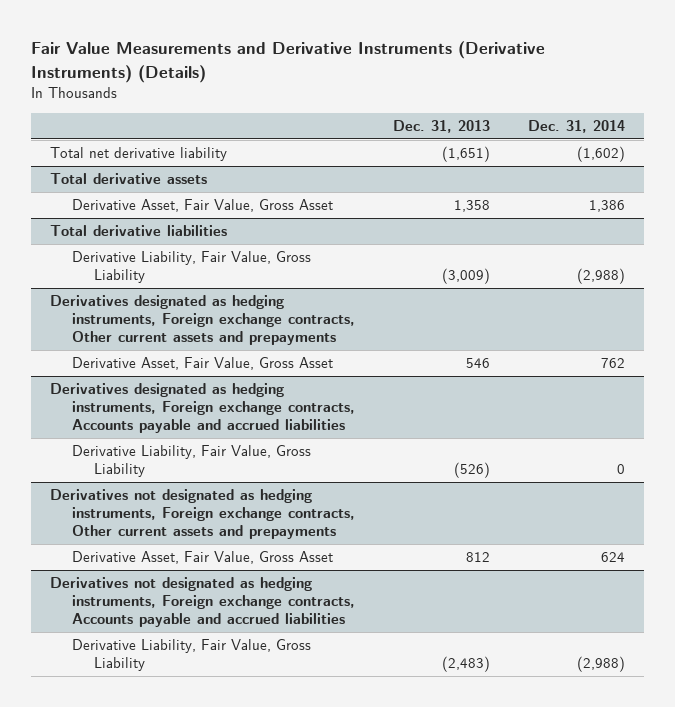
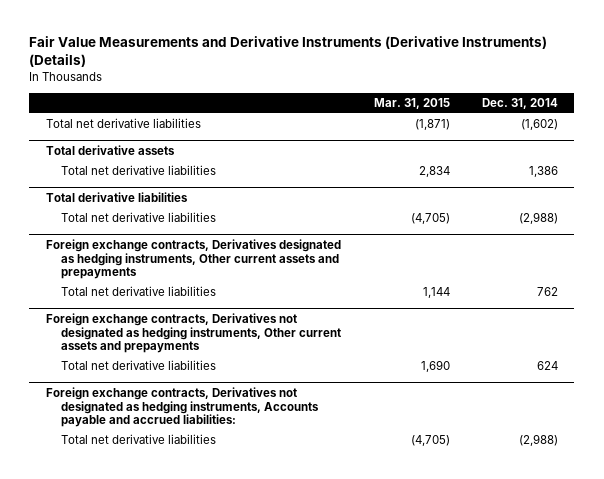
- | Dec. 31, 2013 | Dec. 31, 2014
+ | Mar. 31, 2015 | Dec. 31, 2014
- Total net derivative liability | (1,651) | (1,602)
+ Total net derivative liabilities | (1,871) | (1,602)
@ Total derivative assets
- Derivative Asset, Fair Value, Gross Asset | 1,358 | 1,386
+ Total net derivative liabilities | 2,834 | 1,386
@ Total derivative liabilities
- Derivative Liability, Fair Value, Gross Liability | (3,009) | (2,988)
- Derivatives designated as hedging instruments, Foreign exchange contracts, Other current assets and prepayments
- Derivative Asset, Fair Value, Gross Asset | 546 | 762
- Derivatives designated as hedging instruments, Foreign exchange contracts, Accounts payable and accrued liabilities
- Derivative Liability, Fair Value, Gross Liability | (526) | 0
- Derivatives not designated as hedging instruments, Foreign exchange contracts, Other current assets and prepayments
- Derivative Asset, Fair Value, Gross Asset | 812 | 624
- Derivatives not designated as hedging instruments, Foreign exchange contracts, Accounts payable and accrued liabilities
- Derivative Liability, Fair Value, Gross Liability | (2,483) | (2,988)
@ Total derivative liabilities
+ Total net derivative liabilities | (4,705) | (2,988)
+ Foreign exchange contracts, Derivatives designated as hedging instruments, Other current assets and prepayments
+ Total net derivative liabilities | 1,144 | 762
+ Foreign exchange contracts, Derivatives not designated as hedging instruments, Other current assets and prepayments
+ Total net derivative liabilities | 1,690 | 624
+ Foreign exchange contracts, Derivatives not designated as hedging instruments, Accounts payable and accrued liabilities:
+ Total net derivative liabilities | (4,705) | (2,988)

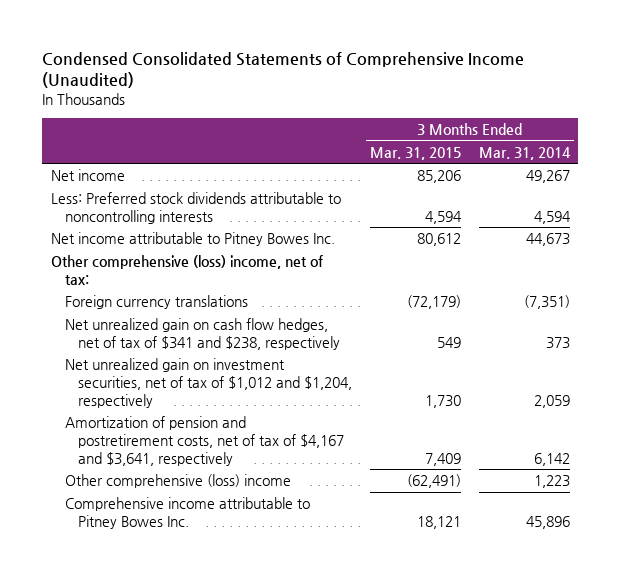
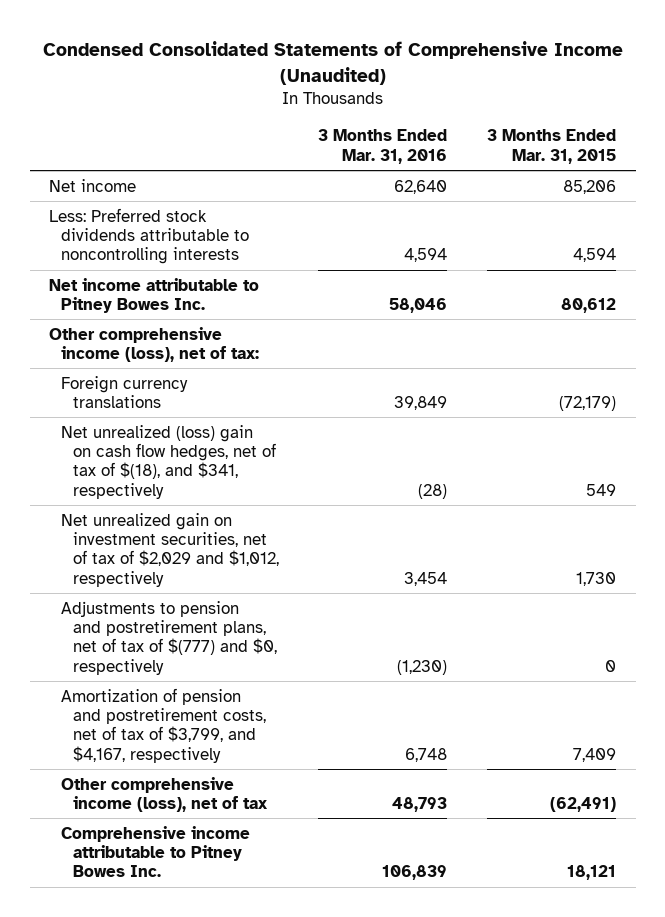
- | 3 Months Ended Mar. 31, 2015 | 3 Months Ended Mar. 31, 2014
+ | 3 Months Ended Mar. 31, 2016 | 3 Months Ended Mar. 31, 2015
- Other comprehensive (loss) income, net of tax:
+ Other comprehensive income (loss), net of tax:
- Net unrealized gain on cash flow hedges, net of tax of $341 and $238, respectively | 549 | 373
- Net unrealized gain on investment securities, net of tax of $1,012 and $1,204, respectively | 1,730 | 2,059
- Amortization of pension and postretirement costs, net of tax of $4,167 and $3,641, respectively | 7,409 | 6,142
- Other comprehensive (loss) income | (62,491) | 1,223
+ Net unrealized (loss) gain on cash flow hedges, net of tax of $(18), and $341, respectively | (28) | 549
+ Net unrealized gain on investment securities, net of tax of $2,029 and $1,012, respectively | 3,454 | 1,730
+ Adjustments to pension and postretirement plans, net of tax of $(777) and $0, respectively | (1,230) | 0
+ Amortization of pension and postretirement costs, net of tax of $3,799, and $4,167, respectively | 6,748 | 7,409
+ Other comprehensive income (loss), net of tax | 48,793 | (62,491)

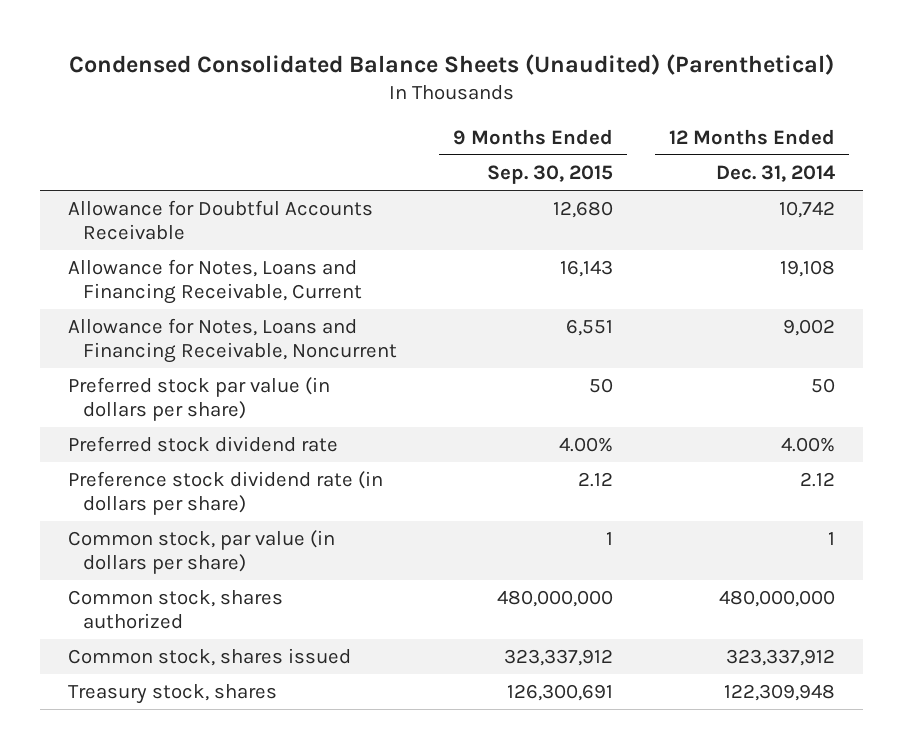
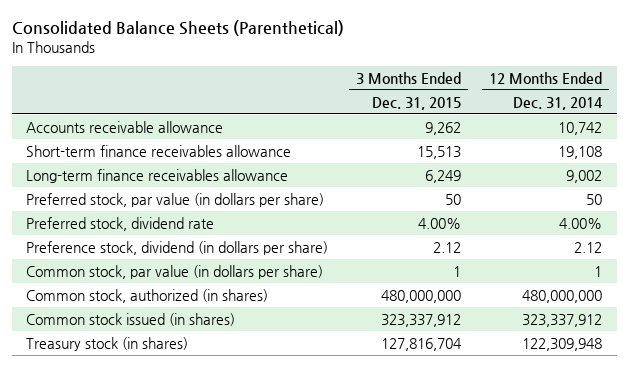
- Condensed Consolidated Balance Sheets (Unaudited) (Parenthetical)
+ Consolidated Balance Sheets (Parenthetical)
- | 9 Months Ended Sep. 30, 2015 | 12 Months Ended Dec. 31, 2014
+ | 3 Months Ended Dec. 31, 2015 | 12 Months Ended Dec. 31, 2014
- Allowance for Doubtful Accounts Receivable | 12,680 | 10,742
- Allowance for Notes, Loans and Financing Receivable, Current | 16,143 | 19,108
- Allowance for Notes, Loans and Financing Receivable, Noncurrent | 6,551 | 9,002
- Preferred stock par value (in dollars per share) | 50 | 50
- Preferred stock dividend rate | 4.00% | 4.00%
- Preference stock dividend rate (in dollars per share) | 2.12 | 2.12
+ Accounts receivable allowance | 9,262 | 10,742
+ Short-term finance receivables allowance | 15,513 | 19,108
+ Long-term finance receivables allowance | 6,249 | 9,002
+ Preferred stock, par value (in dollars per share) | 50 | 50
+ Preferred stock, dividend rate | 4.00% | 4.00%
+ Preference stock, dividend (in dollars per share) | 2.12 | 2.12
- Common stock, shares authorized | 480,000,000 | 480,000,000
- Common stock, shares issued | 323,337,912 | 323,337,912
- Treasury stock, shares | 126,300,691 | 122,309,948
+ Common stock, authorized (in shares) | 480,000,000 | 480,000,000
+ Common stock issued (in shares) | 323,337,912 | 323,337,912
+ Treasury stock (in shares) | 127,816,704 | 122,309,948

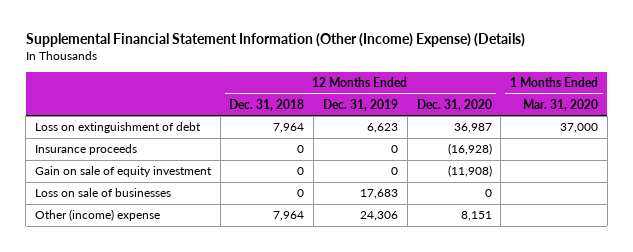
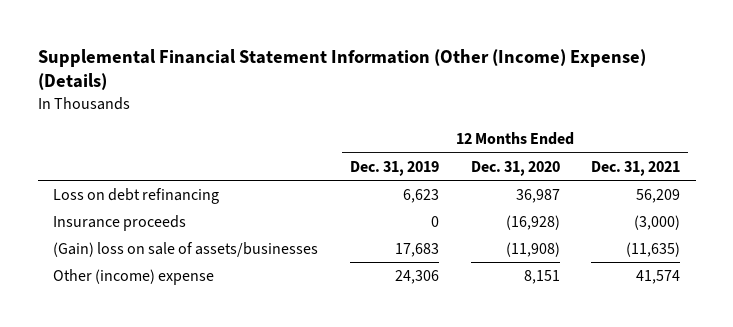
- | 12 Months Ended Dec. 31, 2018 | 12 Months Ended Dec. 31, 2019 | 12 Months Ended Dec. 31, 2020 | 1 Months Ended Mar. 31, 2020
+ | 12 Months Ended Dec. 31, 2019 | 12 Months Ended Dec. 31, 2020 | 12 Months Ended Dec. 31, 2021
- Loss on extinguishment of debt | 7,964 | 6,623 | 36,987 | 37,000
+ Loss on debt refinancing | 6,623 | 36,987 | 56,209
- Gain on sale of equity investment | 0 | 0 | (11,908) |
- Loss on sale of businesses | 0 | 17,683 | 0 |
+ (Gain) loss on sale of assets/businesses | 17,683 | (11,908) | (11,635)

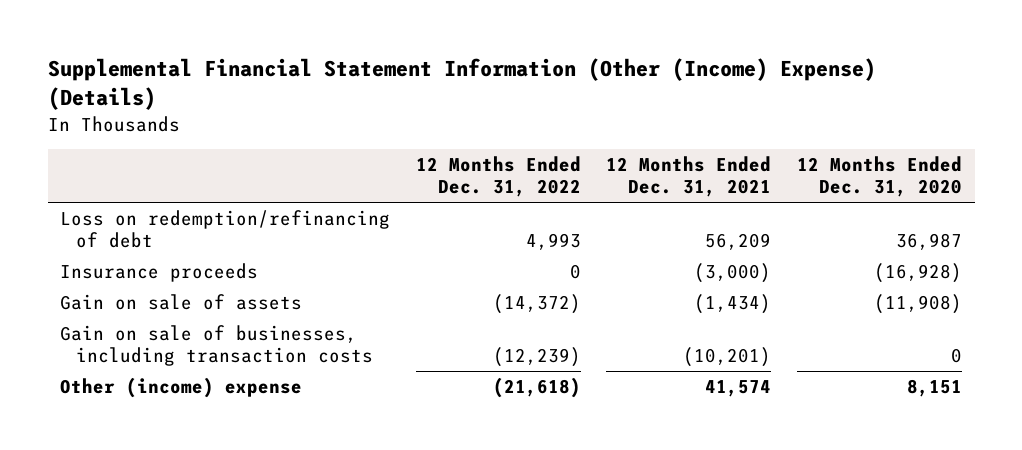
- | 12 Months Ended Dec. 31, 2019 | 12 Months Ended Dec. 31, 2020 | 12 Months Ended Dec. 31, 2021
+ | 12 Months Ended Dec. 31, 2022 | 12 Months Ended Dec. 31, 2021 | 12 Months Ended Dec. 31, 2020
- Loss on debt refinancing | 6,623 | 36,987 | 56,209
+ Loss on redemption/refinancing of debt | 4,993 | 56,209 | 36,987
- (Gain) loss on sale of assets/businesses | 17,683 | (11,908) | (11,635)
+ Gain on sale of assets | (14,372) | (1,434) | (11,908)
+ Gain on sale of businesses, including transaction costs | (12,239) | (10,201) | 0

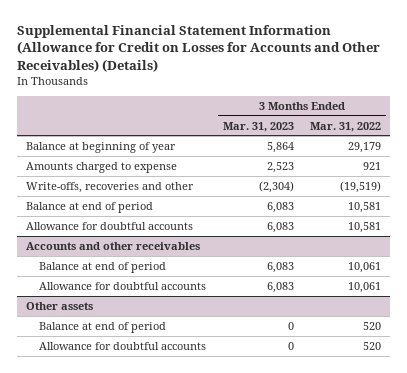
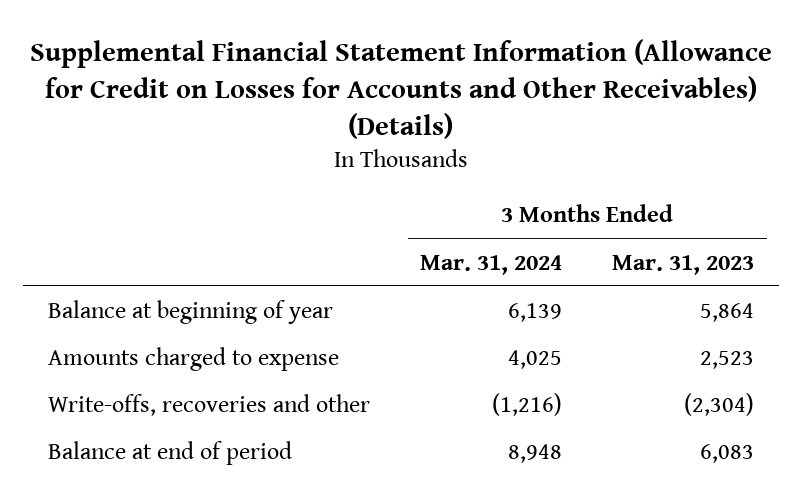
- | 3 Months Ended Mar. 31, 2023 | 3 Months Ended Mar. 31, 2022
+ | 3 Months Ended Mar. 31, 2024 | 3 Months Ended Mar. 31, 2023
- Allowance for doubtful accounts | 6,083 | 10,581
- Accounts and other receivables
- Balance at end of period | 6,083 | 10,061
- Allowance for doubtful accounts | 6,083 | 10,061
- Other assets
- Balance at end of period | 0 | 520
- Allowance for doubtful accounts | 0 | 520

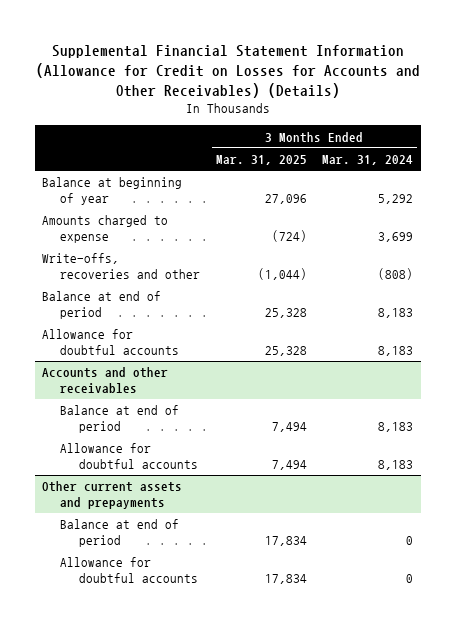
- | 3 Months Ended Mar. 31, 2024 | 3 Months Ended Mar. 31, 2023
+ | 3 Months Ended Mar. 31, 2025 | 3 Months Ended Mar. 31, 2024
- Balance at beginning of year | 6,139 | 5,864
- Amounts charged to expense | 4,025 | 2,523
- Write-offs, recoveries and other | (1,216) | (2,304)
- Balance at end of period | 8,948 | 6,083
+ Balance at beginning of year | 27,096 | 5,292
+ Amounts charged to expense | (724) | 3,699
+ Write-offs, recoveries and other | (1,044) | (808)
+ Balance at end of period | 25,328 | 8,183
+ Allowance for doubtful accounts | 25,328 | 8,183
+ Accounts and other receivables
+ Balance at end of period | 7,494 | 8,183
+ Allowance for doubtful accounts | 7,494 | 8,183
+ Other current assets and prepayments
+ Balance at end of period | 17,834 | 0
+ Allowance for doubtful accounts | 17,834 | 0

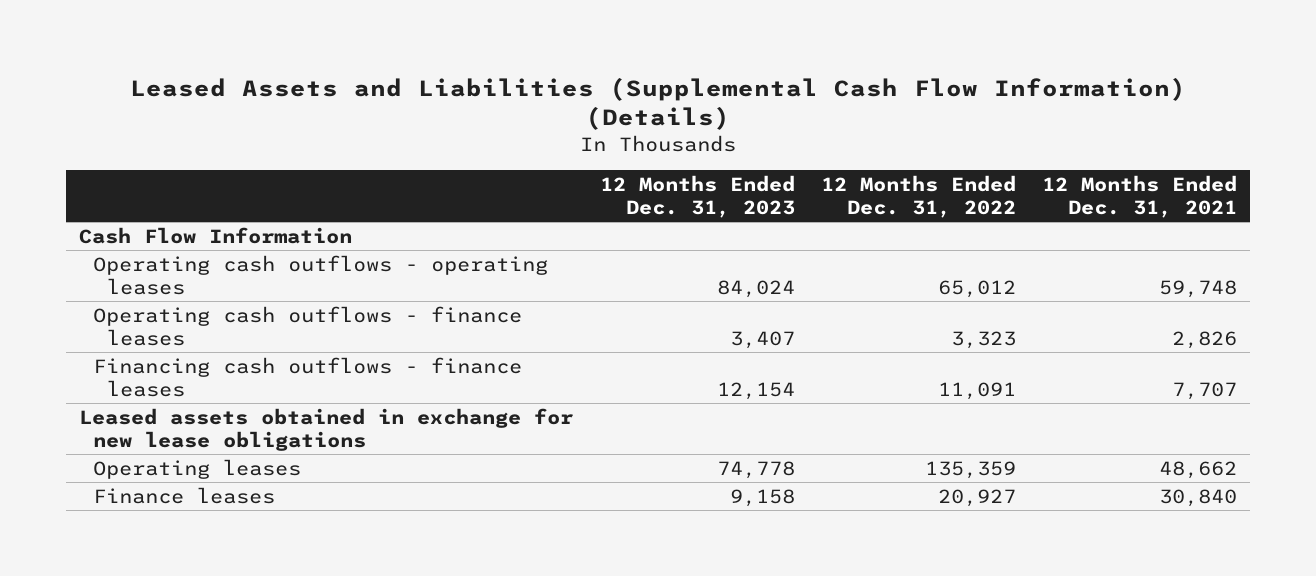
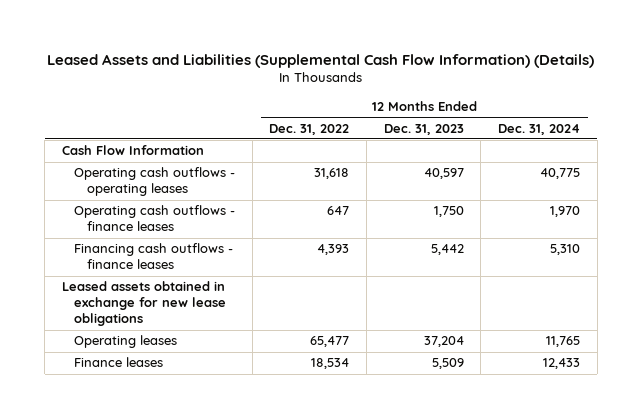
- | 12 Months Ended Dec. 31, 2023 | 12 Months Ended Dec. 31, 2022 | 12 Months Ended Dec. 31, 2021
+ | 12 Months Ended Dec. 31, 2022 | 12 Months Ended Dec. 31, 2023 | 12 Months Ended Dec. 31, 2024
- Operating cash outflows - operating leases | 84,024 | 65,012 | 59,748
- Operating cash outflows - finance leases | 3,407 | 3,323 | 2,826
- Financing cash outflows - finance leases | 12,154 | 11,091 | 7,707
+ Operating cash outflows - operating leases | 31,618 | 40,597 | 40,775
+ Operating cash outflows - finance leases | 647 | 1,750 | 1,970
+ Financing cash outflows - finance leases | 4,393 | 5,442 | 5,310
- Operating leases | 74,778 | 135,359 | 48,662
- Finance leases | 9,158 | 20,927 | 30,840
+ Operating leases | 65,477 | 37,204 | 11,765
+ Finance leases | 18,534 | 5,509 | 12,433

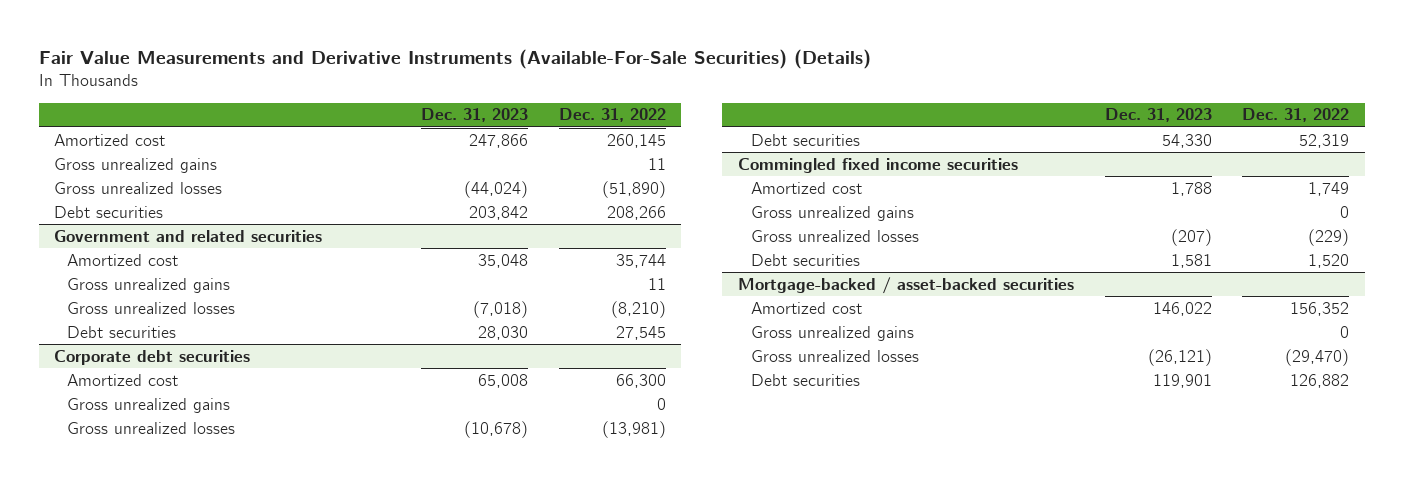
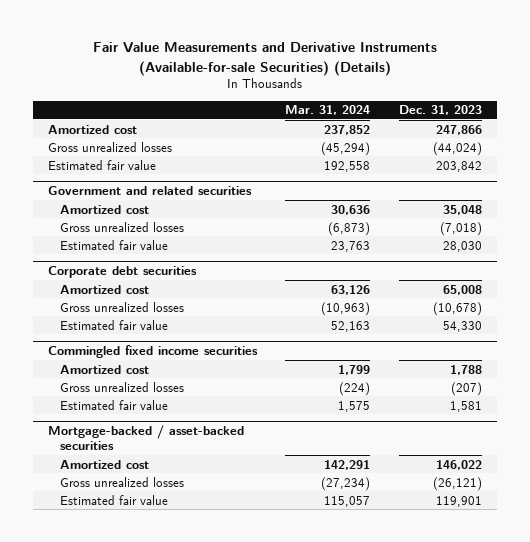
- Fair Value Measurements and Derivative Instruments (Available-For-Sale Securities) (Details)
+ Fair Value Measurements and Derivative Instruments (Available-for-sale Securities) (Details)
- | Dec. 31, 2023 | Dec. 31, 2022
+ | Mar. 31, 2024 | Dec. 31, 2023
- Gross unrealized gains | | 11
- Debt securities | 203,842 | 208,266
+ Estimated fair value | 192,558 | 203,842
@ Government and related securities
- Gross unrealized gains | | 11
- Debt securities | 28,030 | 27,545
+ Estimated fair value | 23,763 | 28,030
@ Corporate debt securities
- Gross unrealized gains | | 0
- Debt securities | 54,330 | 52,319
+ Estimated fair value | 52,163 | 54,330
@ Commingled fixed income securities
- Gross unrealized gains | | 0
- Debt securities | 1,581 | 1,520
+ Estimated fair value | 1,575 | 1,581
@ Mortgage-backed / asset-backed securities
- Gross unrealized gains | | 0
- Debt securities | 119,901 | 126,882
+ Estimated fair value | 115,057 | 119,901

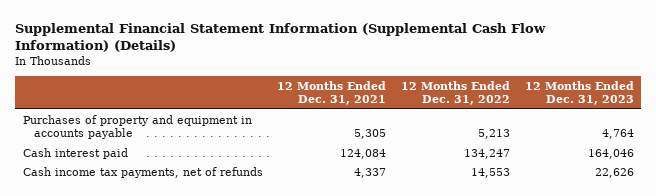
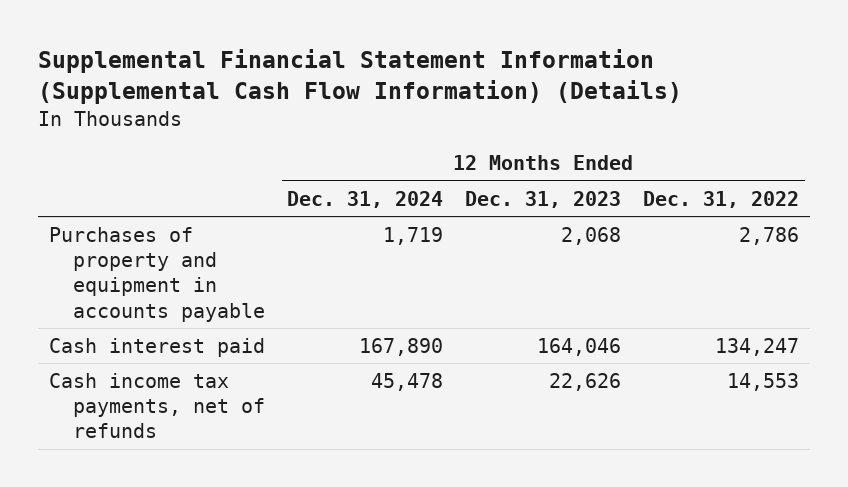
- | 12 Months Ended Dec. 31, 2021 | 12 Months Ended Dec. 31, 2022 | 12 Months Ended Dec. 31, 2023
+ | 12 Months Ended Dec. 31, 2024 | 12 Months Ended Dec. 31, 2023 | 12 Months Ended Dec. 31, 2022
- Purchases of property and equipment in accounts payable | 5,305 | 5,213 | 4,764
+ Purchases of property and equipment in accounts payable | 1,719 | 2,068 | 2,786

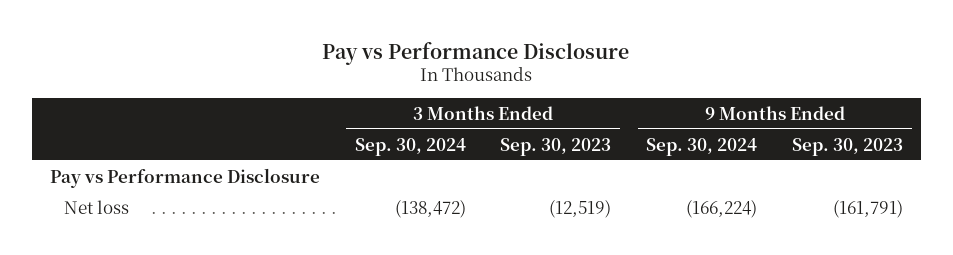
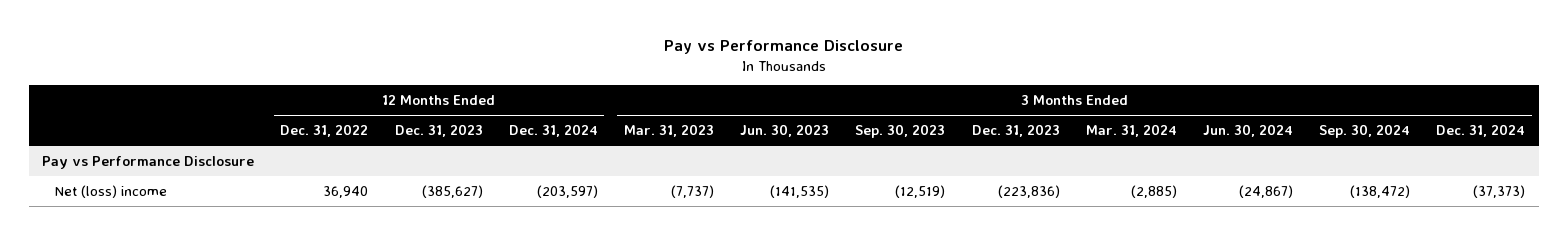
- | 3 Months Ended Sep. 30, 2024 | 3 Months Ended Sep. 30, 2023 | 9 Months Ended Sep. 30, 2024 | 9 Months Ended Sep. 30, 2023
+ | 12 Months Ended Dec. 31, 2022 | 12 Months Ended Dec. 31, 2023 | 12 Months Ended Dec. 31, 2024 | 3 Months Ended Mar. 31, 2023 | 3 Months Ended Jun. 30, 2023 | 3 Months Ended Sep. 30, 2023 | 3 Months Ended Dec. 31, 2023 | 3 Months Ended Mar. 31, 2024 | 3 Months Ended Jun. 30, 2024 | 3 Months Ended Sep. 30, 2024 | 3 Months Ended Dec. 31, 2024
- Net loss | (138,472) | (12,519) | (166,224) | (161,791)
+ Net (loss) income | 36,940 | (385,627) | (203,597) | (7,737) | (141,535) | (12,519) | (223,836) | (2,885) | (24,867) | (138,472) | (37,373)

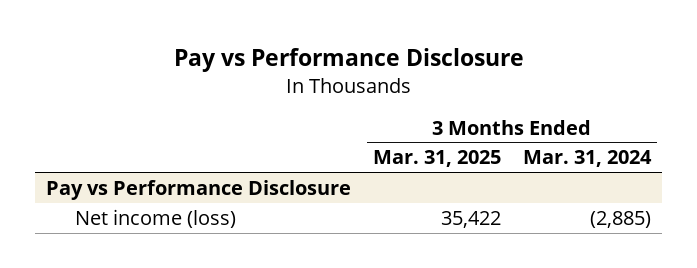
- | 12 Months Ended Dec. 31, 2022 | 12 Months Ended Dec. 31, 2023 | 12 Months Ended Dec. 31, 2024 | 3 Months Ended Mar. 31, 2023 | 3 Months Ended Jun. 30, 2023 | 3 Months Ended Sep. 30, 2023 | 3 Months Ended Dec. 31, 2023 | 3 Months Ended Mar. 31, 2024 | 3 Months Ended Jun. 30, 2024 | 3 Months Ended Sep. 30, 2024 | 3 Months Ended Dec. 31, 2024
+ | 3 Months Ended Mar. 31, 2025 | 3 Months Ended Mar. 31, 2024
- Net (loss) income | 36,940 | (385,627) | (203,597) | (7,737) | (141,535) | (12,519) | (223,836) | (2,885) | (24,867) | (138,472) | (37,373)
+ Net income (loss) | 35,422 | (2,885)

